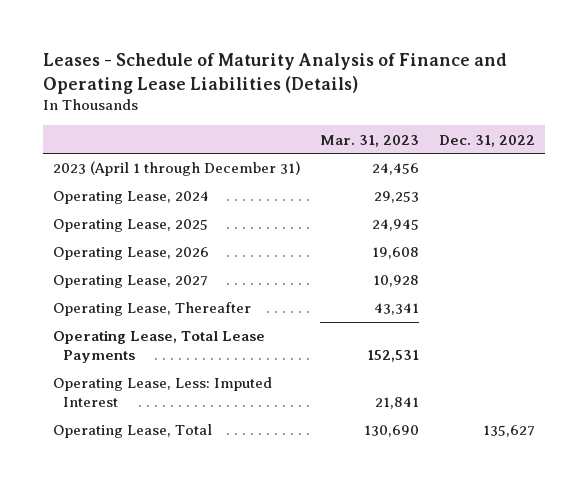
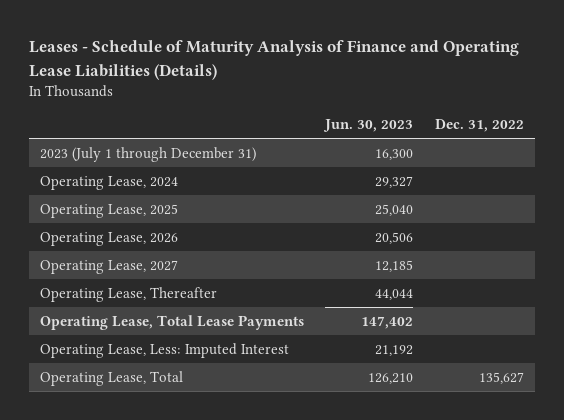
- | Mar. 31, 2023 | Dec. 31, 2022
+ | Jun. 30, 2023 | Dec. 31, 2022
- 2023 (April 1 through December 31) | 24,456 |
+ 2023 (July 1 through December 31) | 16,300 |

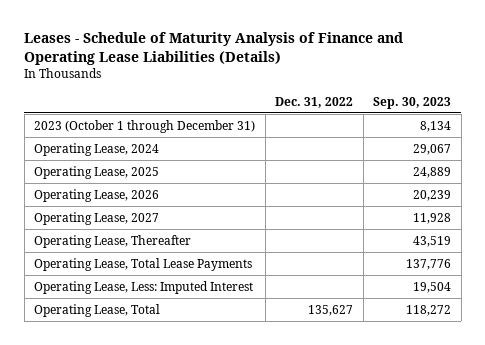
- | Jun. 30, 2023 | Dec. 31, 2022
+ | Dec. 31, 2022 | Sep. 30, 2023
- 2023 (July 1 through December 31) | 16,300 |
+ 2023 (October 1 through December 31) | | 8,134

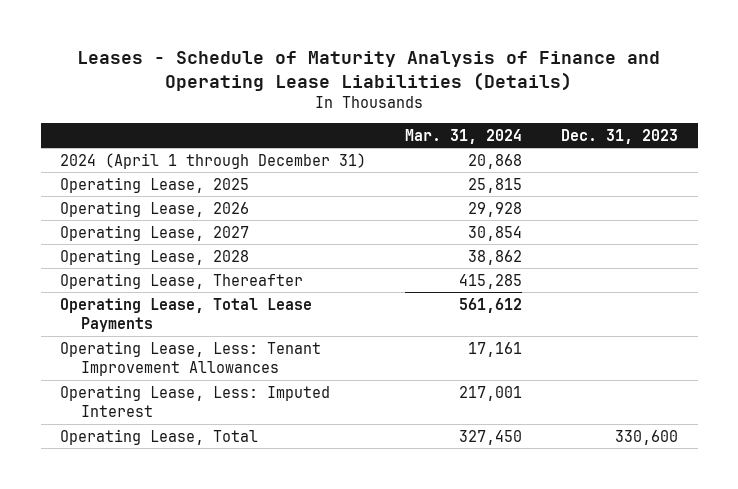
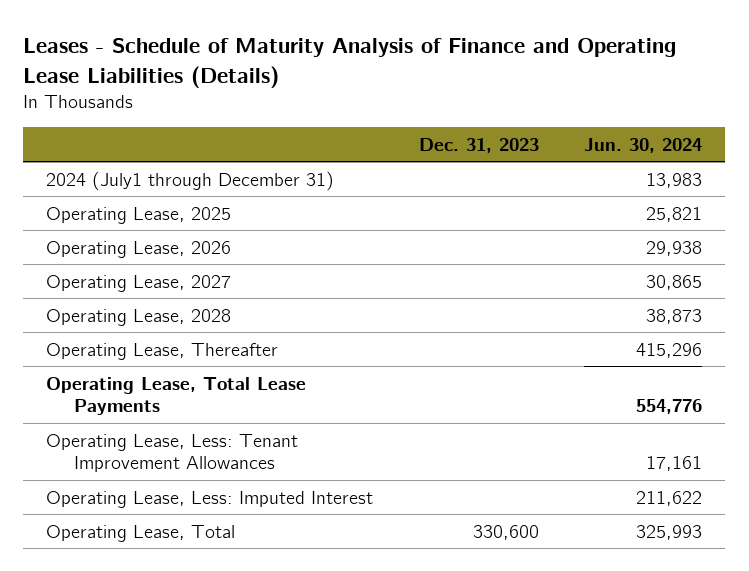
- | Mar. 31, 2024 | Dec. 31, 2023
+ | Dec. 31, 2023 | Jun. 30, 2024
- 2024 (April 1 through December 31) | 20,868 |
+ 2024 (July1 through December 31) | | 13,983

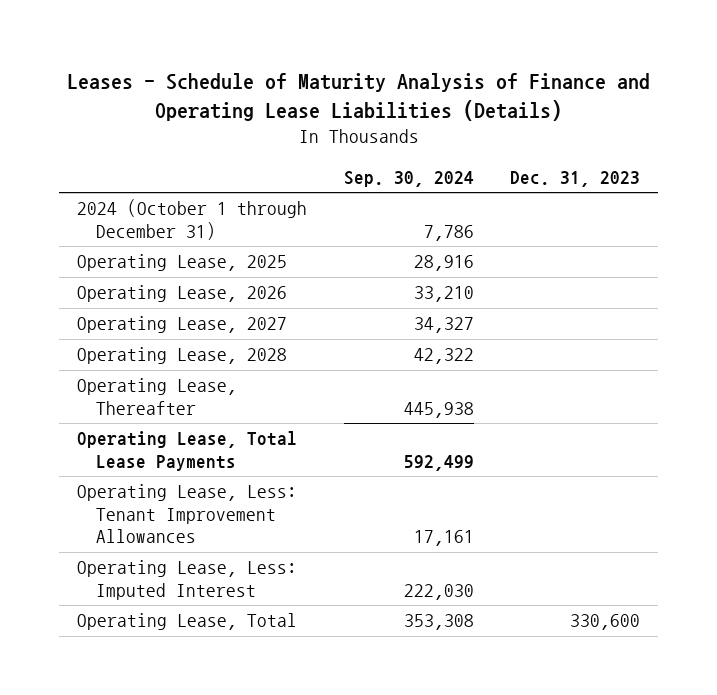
- | Dec. 31, 2023 | Jun. 30, 2024
+ | Sep. 30, 2024 | Dec. 31, 2023
- 2024 (July1 through December 31) | | 13,983
+ 2024 (October 1 through December 31) | 7,786 |

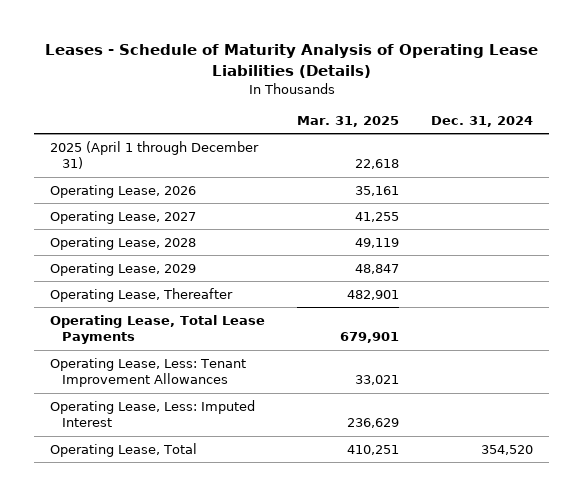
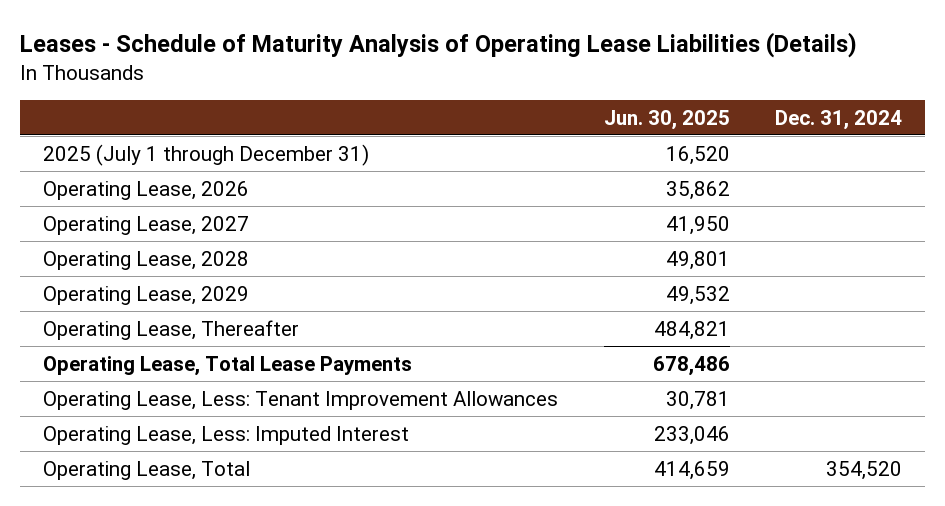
- | Mar. 31, 2025 | Dec. 31, 2024
+ | Jun. 30, 2025 | Dec. 31, 2024
- 2025 (April 1 through December 31) | 22,618 |
+ 2025 (July 1 through December 31) | 16,520 |

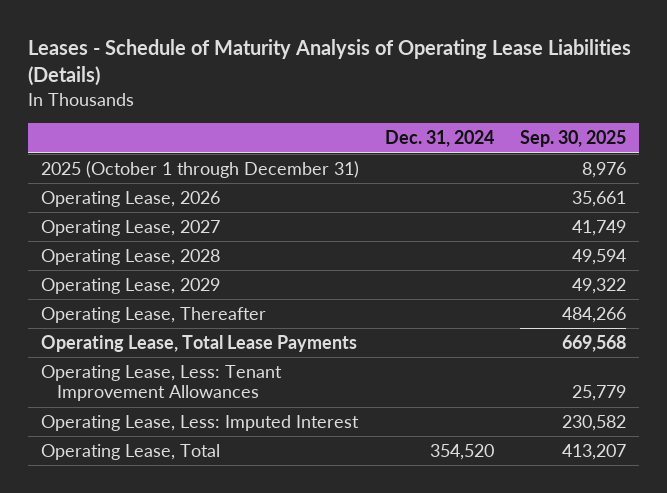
- | Jun. 30, 2025 | Dec. 31, 2024
+ | Dec. 31, 2024 | Sep. 30, 2025
- 2025 (July 1 through December 31) | 16,520 |
+ 2025 (October 1 through December 31) | | 8,976

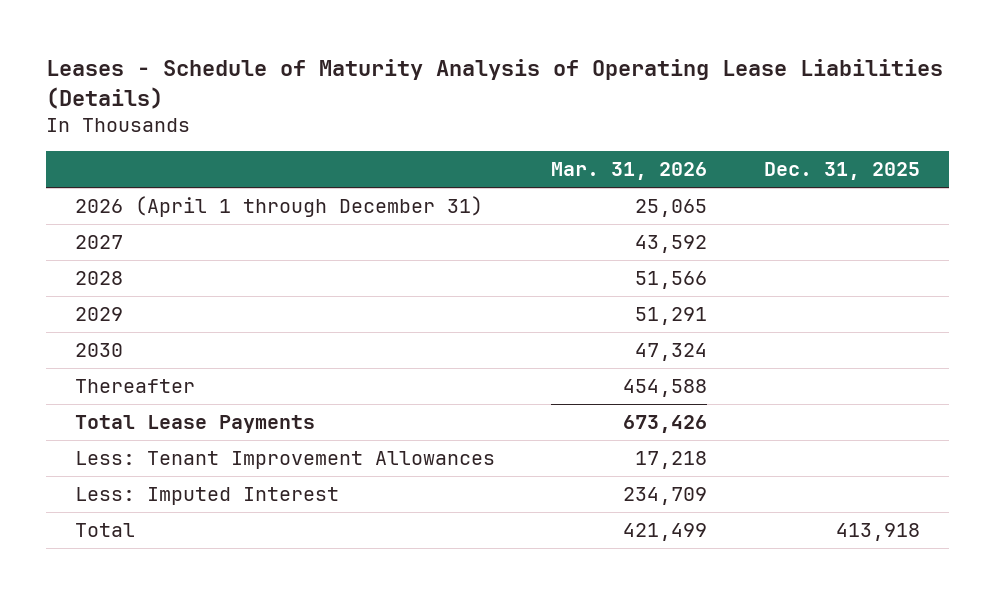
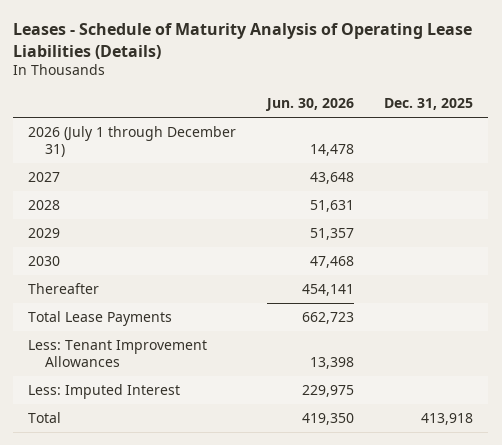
- | Mar. 31, 2026 | Dec. 31, 2025
+ | Jun. 30, 2026 | Dec. 31, 2025
- 2026 (April 1 through December 31) | 25,065 |
+ 2026 (July 1 through December 31) | 14,478 |

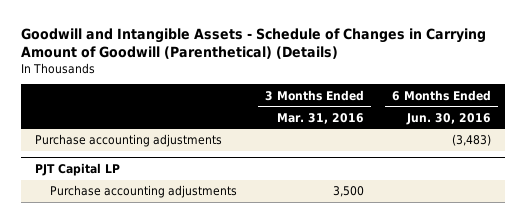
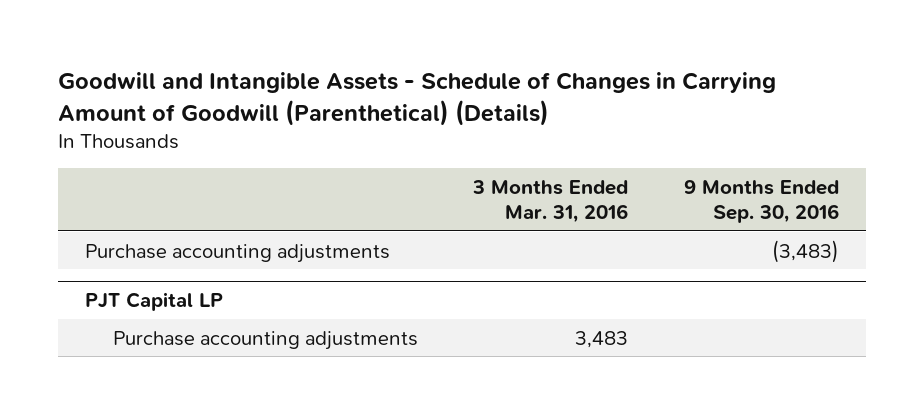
- | 3 Months Ended Mar. 31, 2016 | 6 Months Ended Jun. 30, 2016
+ | 3 Months Ended Mar. 31, 2016 | 9 Months Ended Sep. 30, 2016
@ PJT Capital LP
- Purchase accounting adjustments | 3,500 |
+ Purchase accounting adjustments | 3,483 |

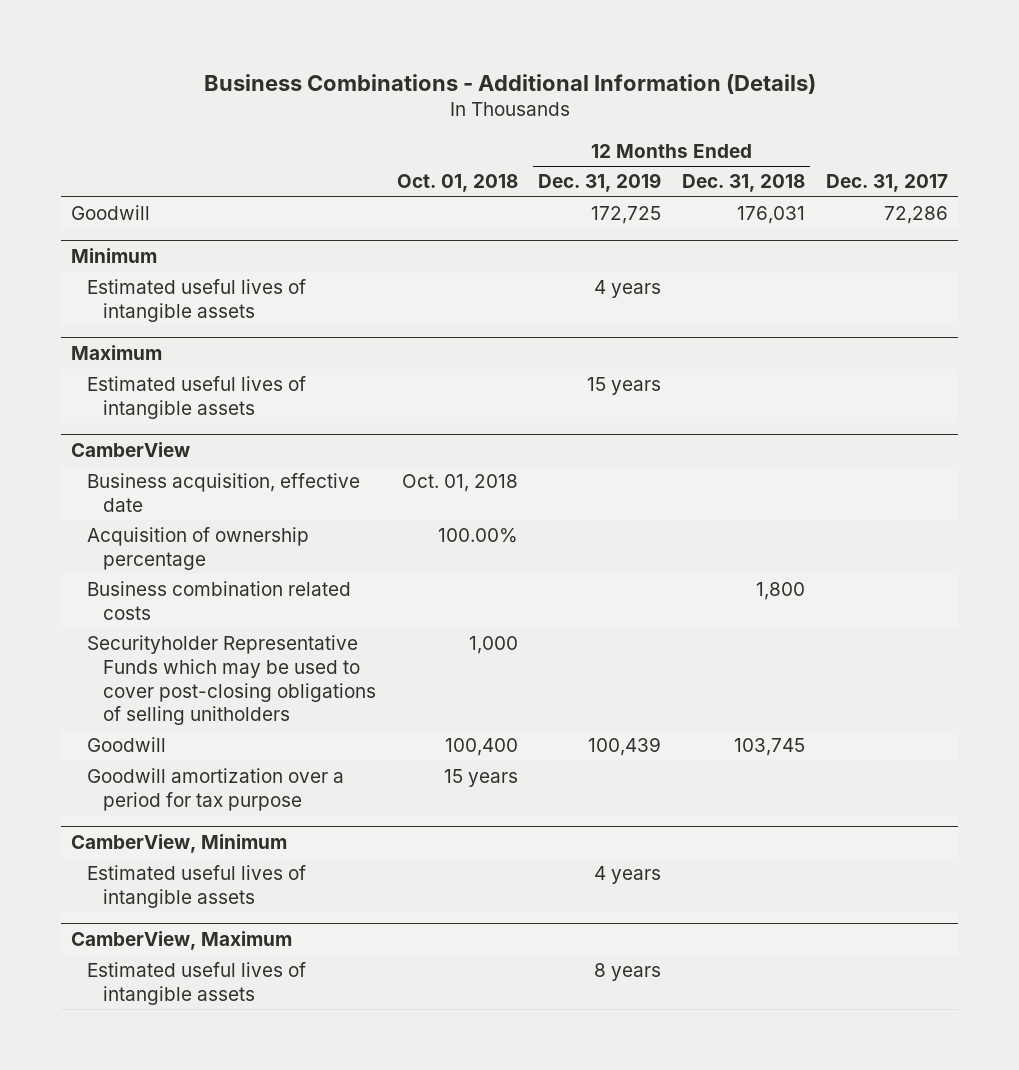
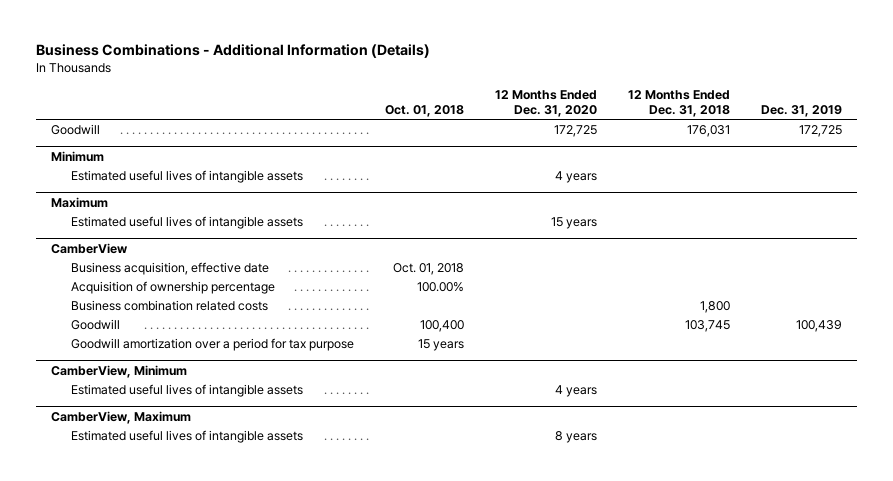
- | Oct. 01, 2018 | 12 Months Ended Dec. 31, 2019 | 12 Months Ended Dec. 31, 2018 | Dec. 31, 2017
+ | Oct. 01, 2018 | 12 Months Ended Dec. 31, 2020 | 12 Months Ended Dec. 31, 2018 | Dec. 31, 2019
@ CamberView
- Securityholder Representative Funds which may be used to cover post-closing obligations of selling unitholders | 1,000 | | |

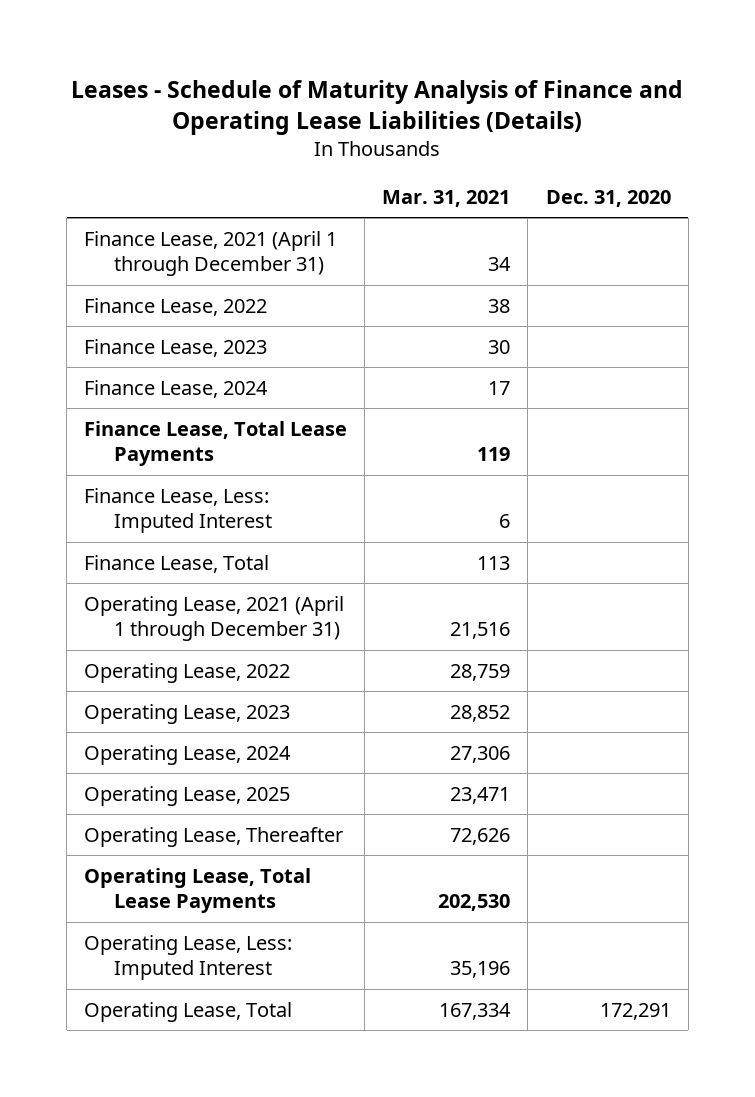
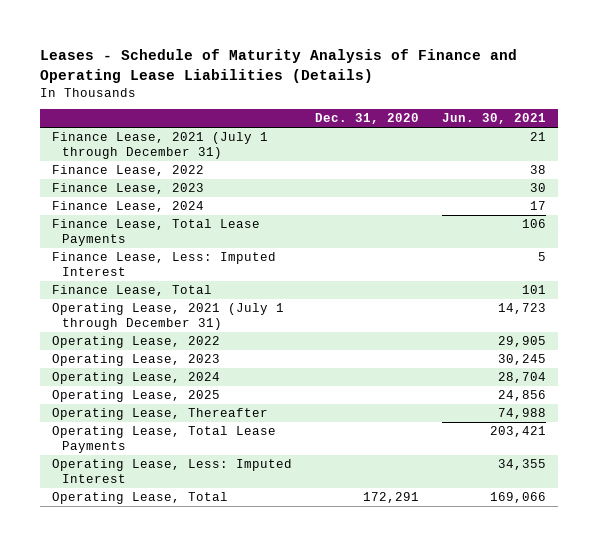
- | Mar. 31, 2021 | Dec. 31, 2020
+ | Dec. 31, 2020 | Jun. 30, 2021
- Finance Lease, 2021 (April 1 through December 31) | 34 |
+ Finance Lease, 2021 (July 1 through December 31) | | 21
- Operating Lease, 2021 (April 1 through December 31) | 21,516 |
+ Operating Lease, 2021 (July 1 through December 31) | | 14,723

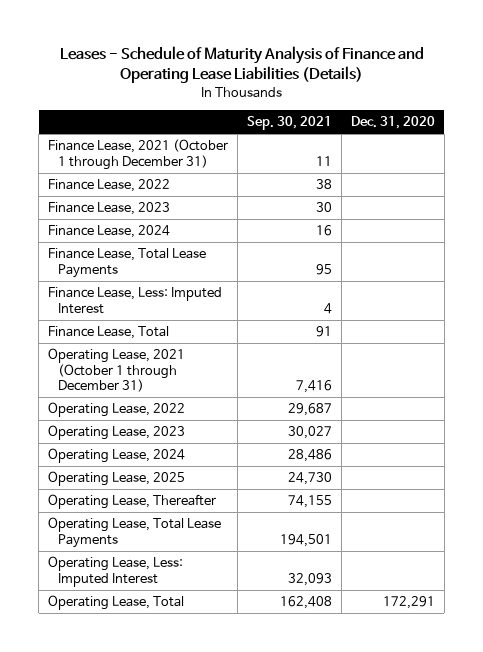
- | Dec. 31, 2020 | Jun. 30, 2021
+ | Sep. 30, 2021 | Dec. 31, 2020
- Finance Lease, 2021 (July 1 through December 31) | | 21
+ Finance Lease, 2021 (October 1 through December 31) | 11 |
- Operating Lease, 2021 (July 1 through December 31) | | 14,723
+ Operating Lease, 2021 (October 1 through December 31) | 7,416 |

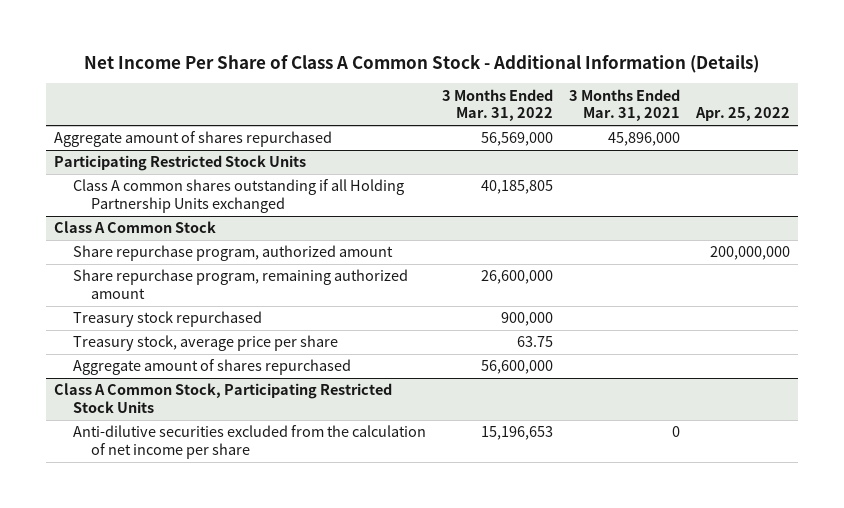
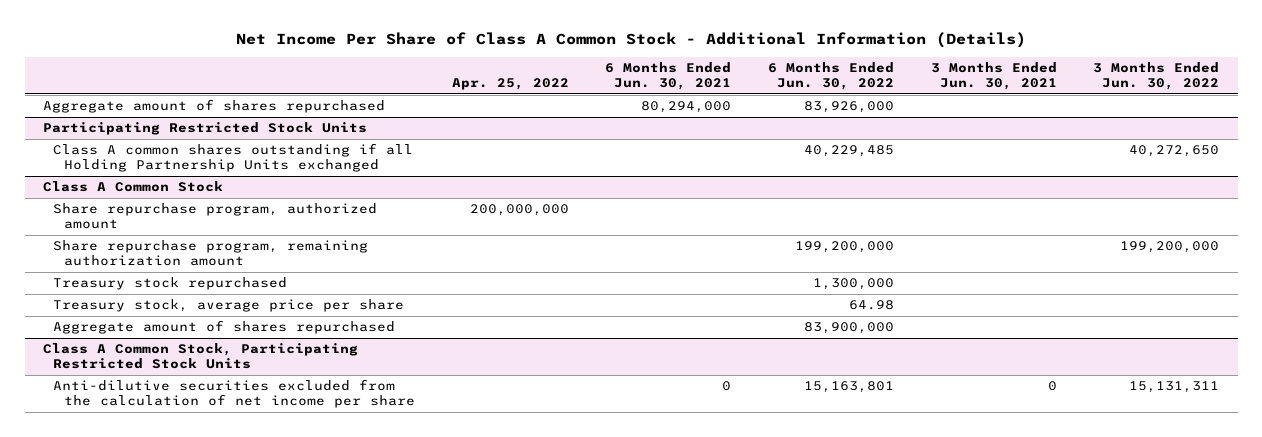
- | 3 Months Ended Mar. 31, 2022 | 3 Months Ended Mar. 31, 2021 | Apr. 25, 2022
+ | Apr. 25, 2022 | 6 Months Ended Jun. 30, 2021 | 6 Months Ended Jun. 30, 2022 | 3 Months Ended Jun. 30, 2021 | 3 Months Ended Jun. 30, 2022
@ Class A Common Stock
- Share repurchase program, remaining authorized amount | 26,600,000 | |
+ Share repurchase program, remaining authorization amount | | | 199,200,000 | | 199,200,000

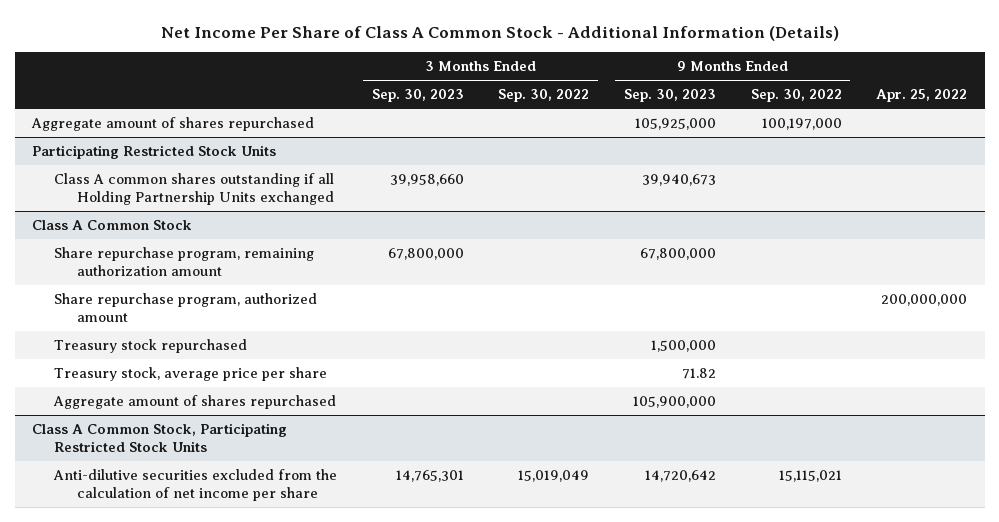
- | Apr. 25, 2022 | 6 Months Ended Jun. 30, 2021 | 6 Months Ended Jun. 30, 2022 | 3 Months Ended Jun. 30, 2021 | 3 Months Ended Jun. 30, 2022
+ | 3 Months Ended Sep. 30, 2023 | 3 Months Ended Sep. 30, 2022 | 9 Months Ended Sep. 30, 2023 | 9 Months Ended Sep. 30, 2022 | Apr. 25, 2022
@ Class A Common Stock
moved down: Share repurchase program, authorized amount | | | | | 200,000,000

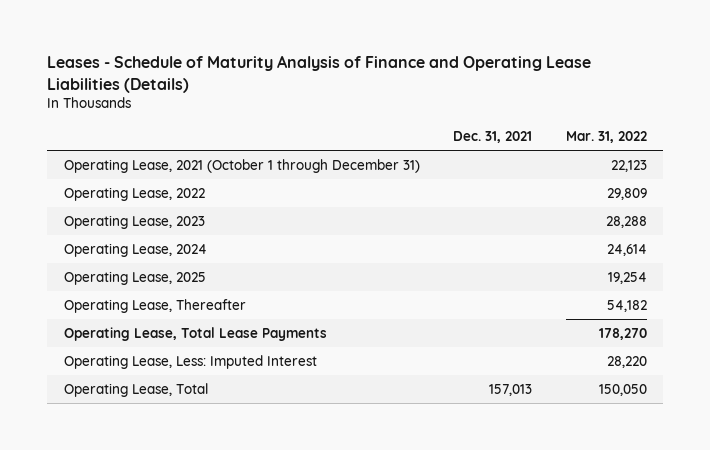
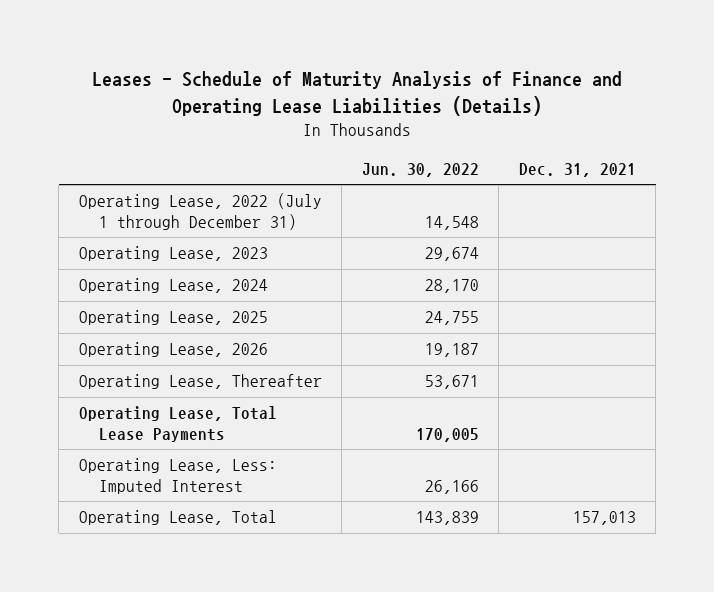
- | Dec. 31, 2021 | Mar. 31, 2022
+ | Jun. 30, 2022 | Dec. 31, 2021
- Operating Lease, 2021 (October 1 through December 31) | | 22,123
- Operating Lease, 2022 | | 29,809
+ Operating Lease, 2022 (July 1 through December 31) | 14,548 |
+ Operating Lease, 2026 | 19,187 |

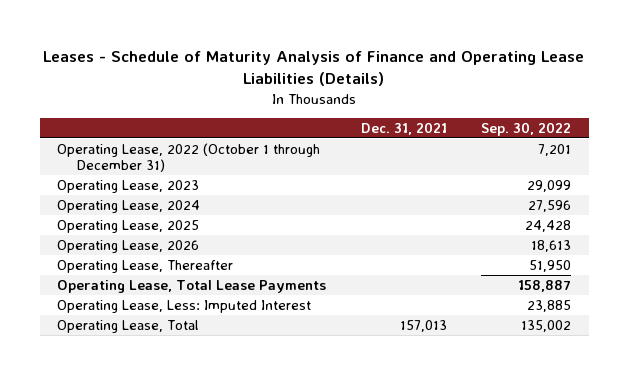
- | Jun. 30, 2022 | Dec. 31, 2021
+ | Dec. 31, 2021 | Sep. 30, 2022
- Operating Lease, 2022 (July 1 through December 31) | 14,548 |
+ Operating Lease, 2022 (October 1 through December 31) | | 7,201

